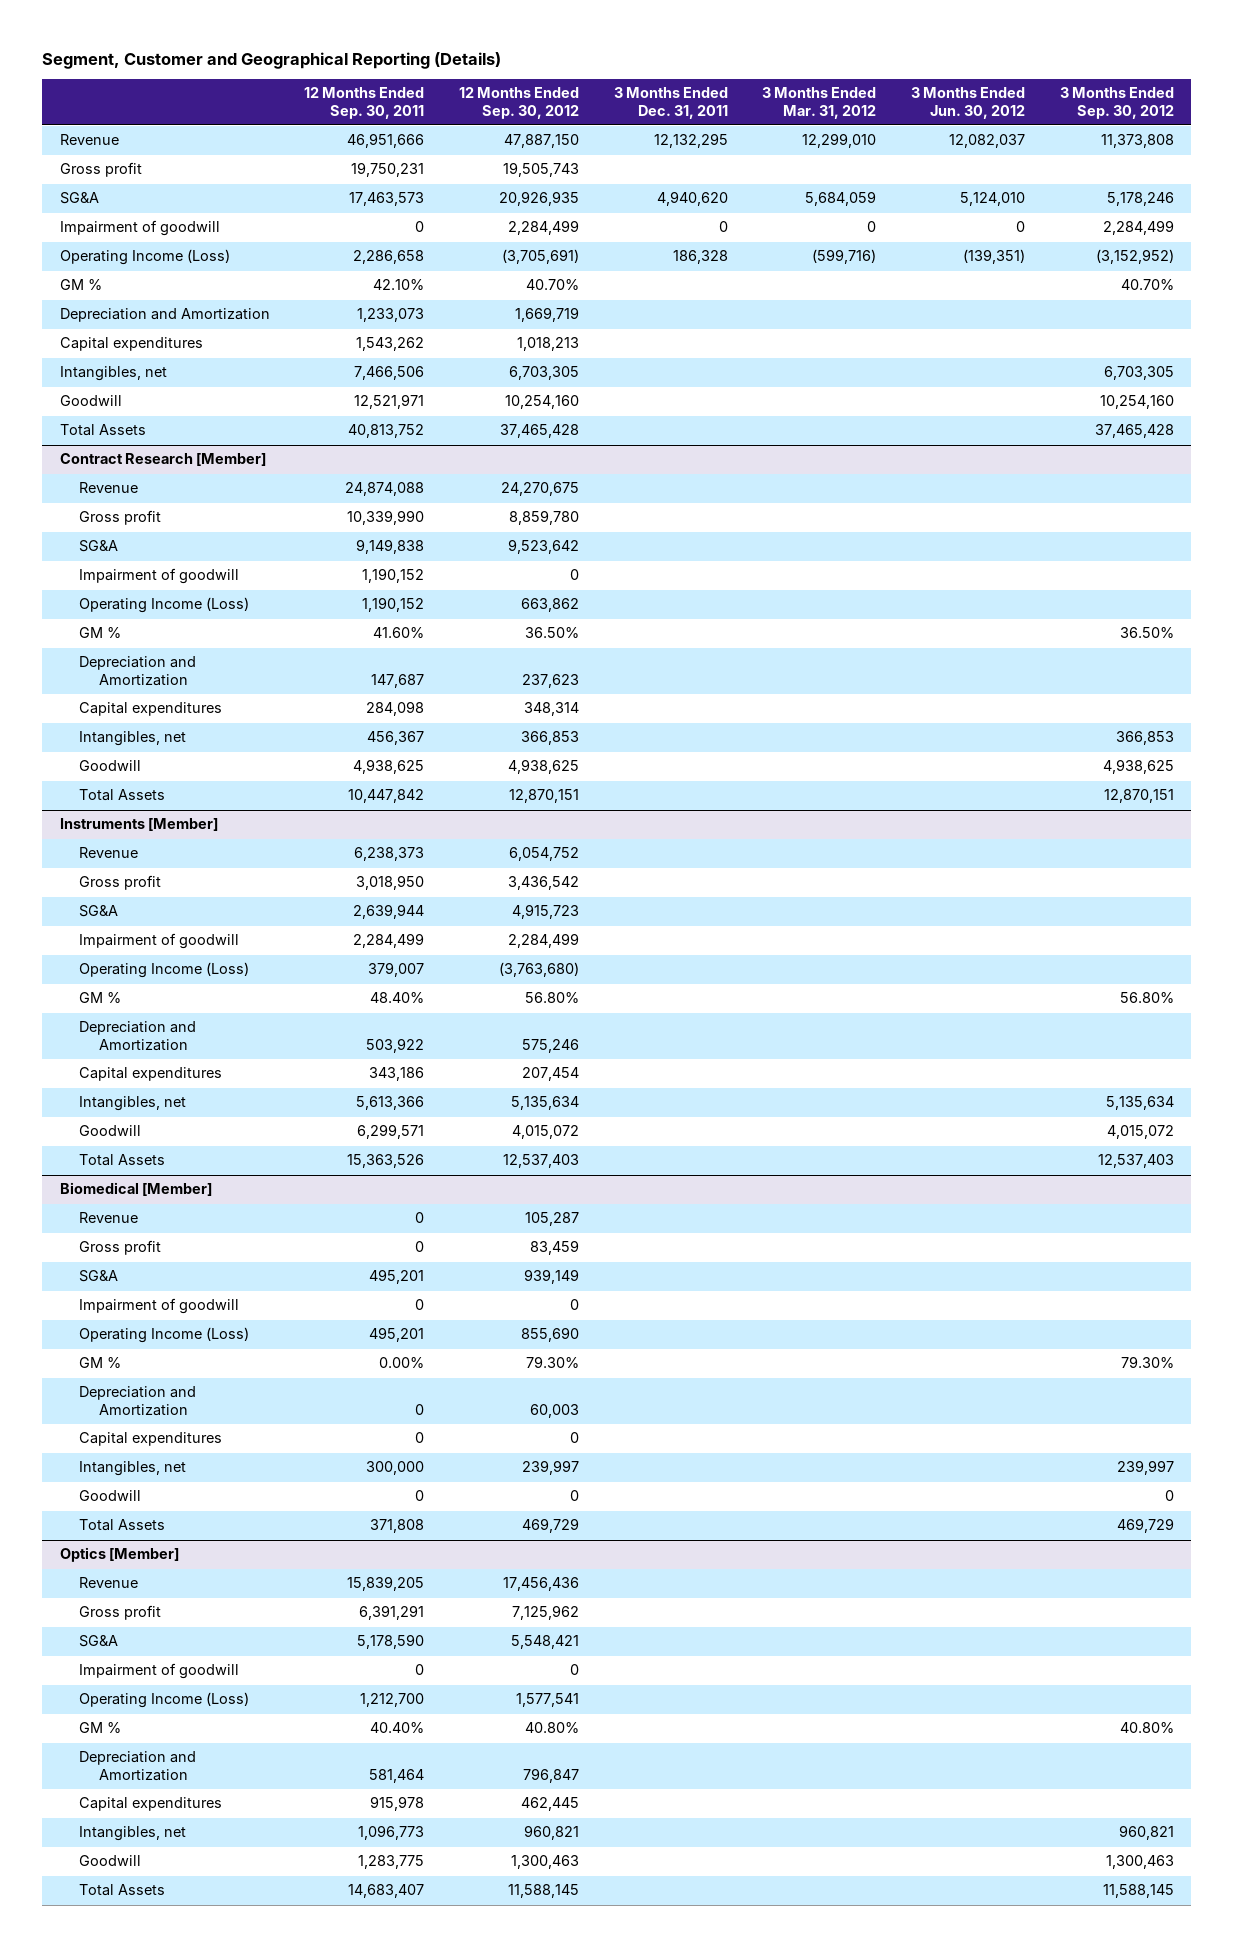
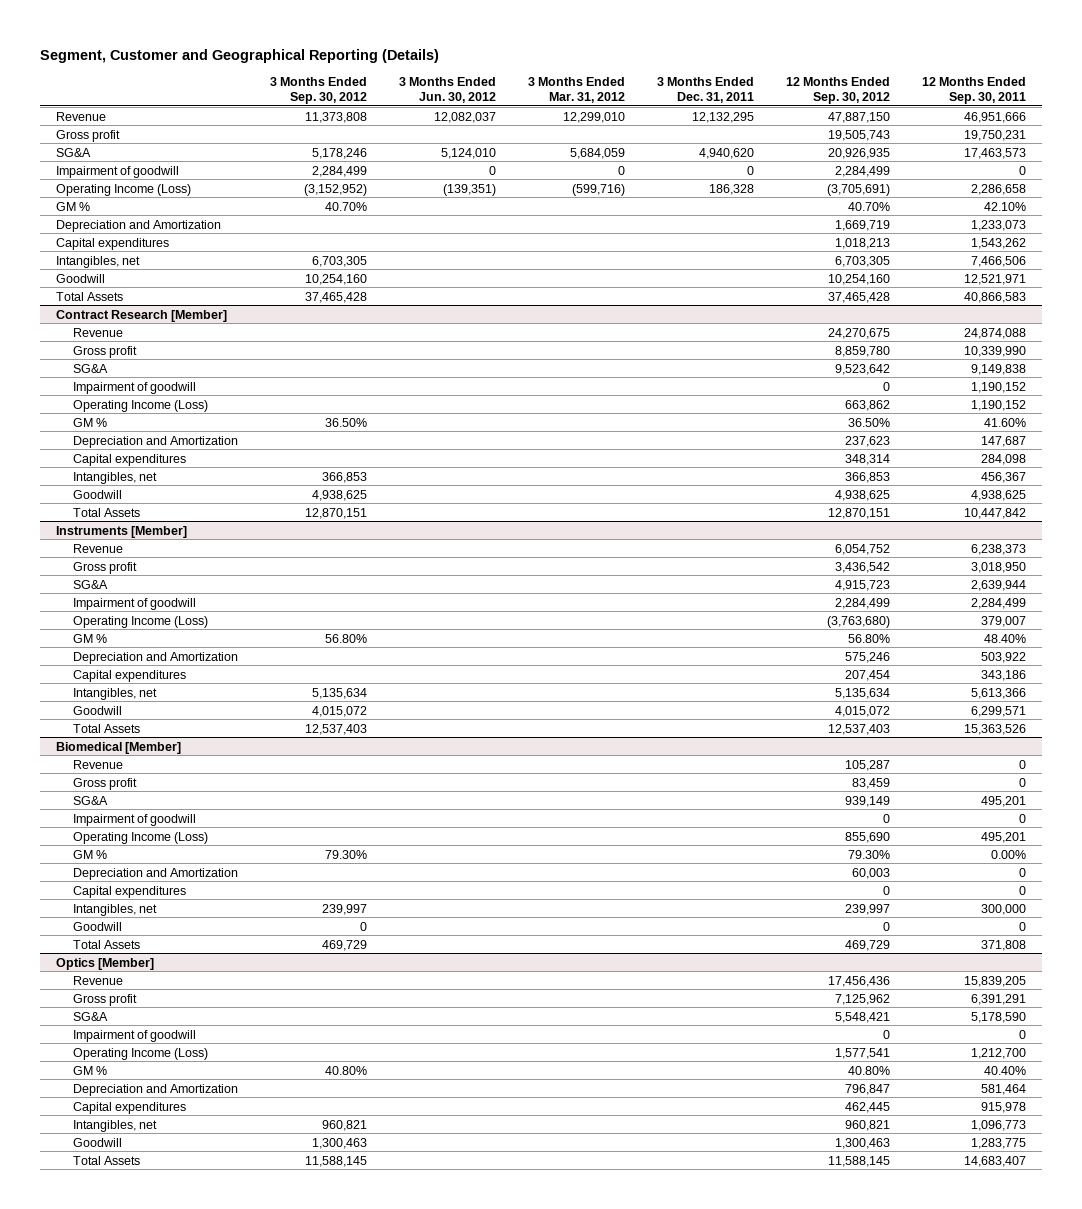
- | 12 Months Ended Sep. 30, 2011 | 12 Months Ended Sep. 30, 2012 | 3 Months Ended Dec. 31, 2011 | 3 Months Ended Mar. 31, 2012 | 3 Months Ended Jun. 30, 2012 | 3 Months Ended Sep. 30, 2012
+ | 3 Months Ended Sep. 30, 2012 | 3 Months Ended Jun. 30, 2012 | 3 Months Ended Mar. 31, 2012 | 3 Months Ended Dec. 31, 2011 | 12 Months Ended Sep. 30, 2012 | 12 Months Ended Sep. 30, 2011
- Total Assets | 40,813,752 | 37,465,428 | | | | 37,465,428
+ Total Assets | 37,465,428 | | | | 37,465,428 | 40,866,583

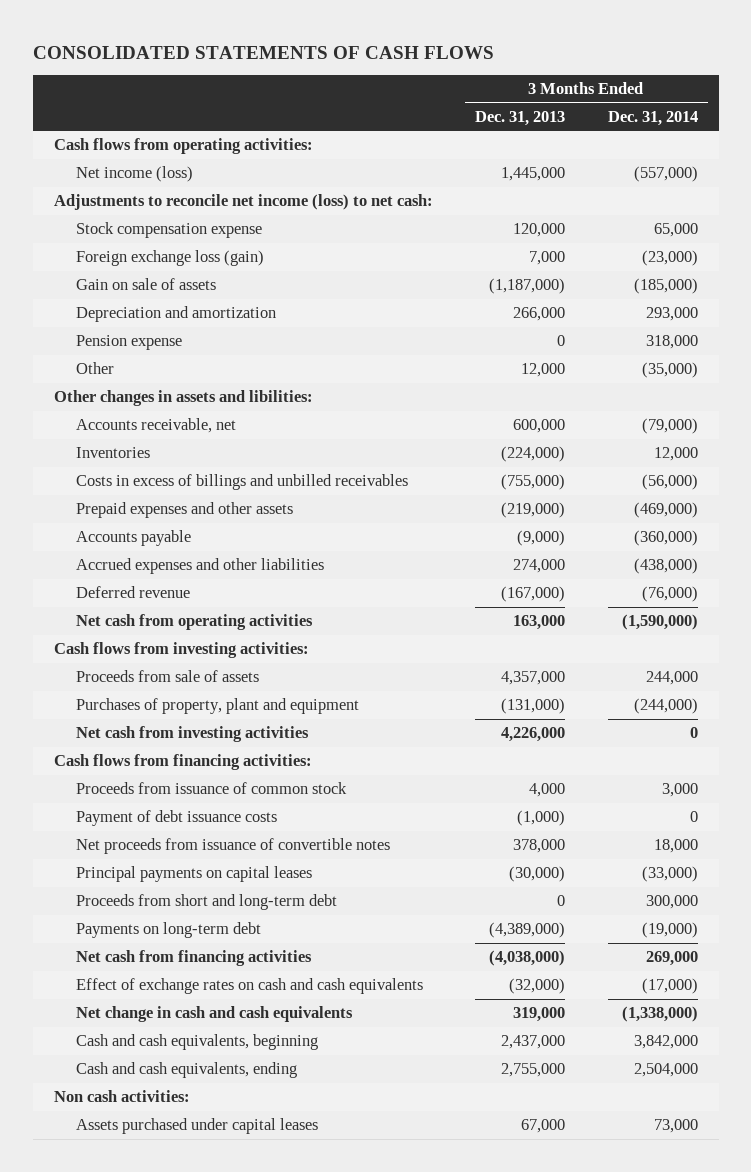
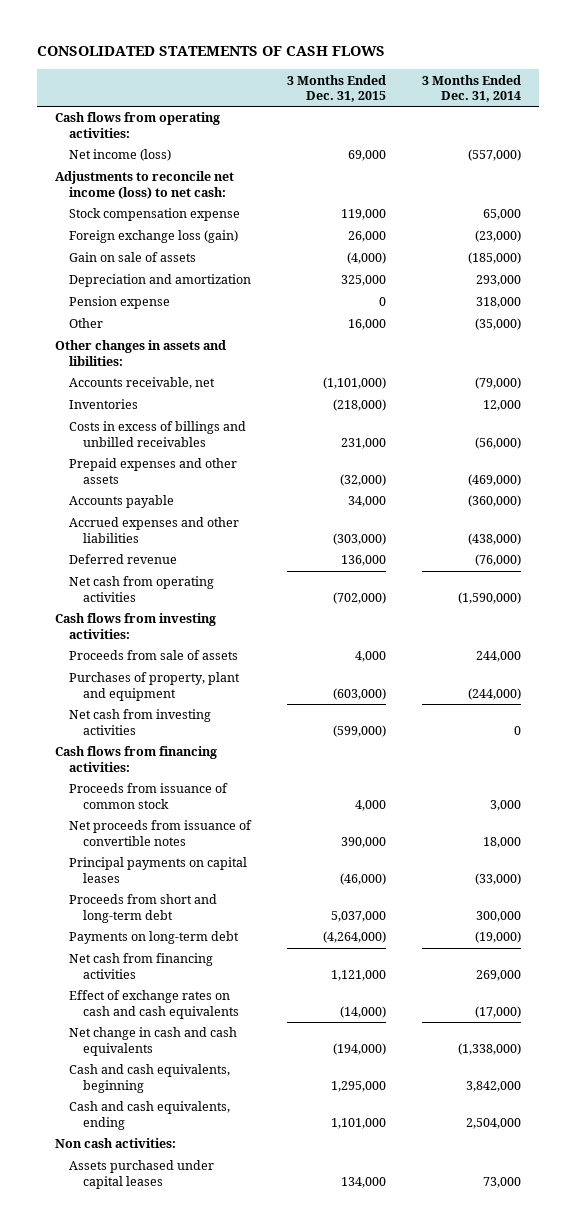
- | 3 Months Ended Dec. 31, 2013 | 3 Months Ended Dec. 31, 2014
+ | 3 Months Ended Dec. 31, 2015 | 3 Months Ended Dec. 31, 2014
- Payment of debt issuance costs | (1,000) | 0

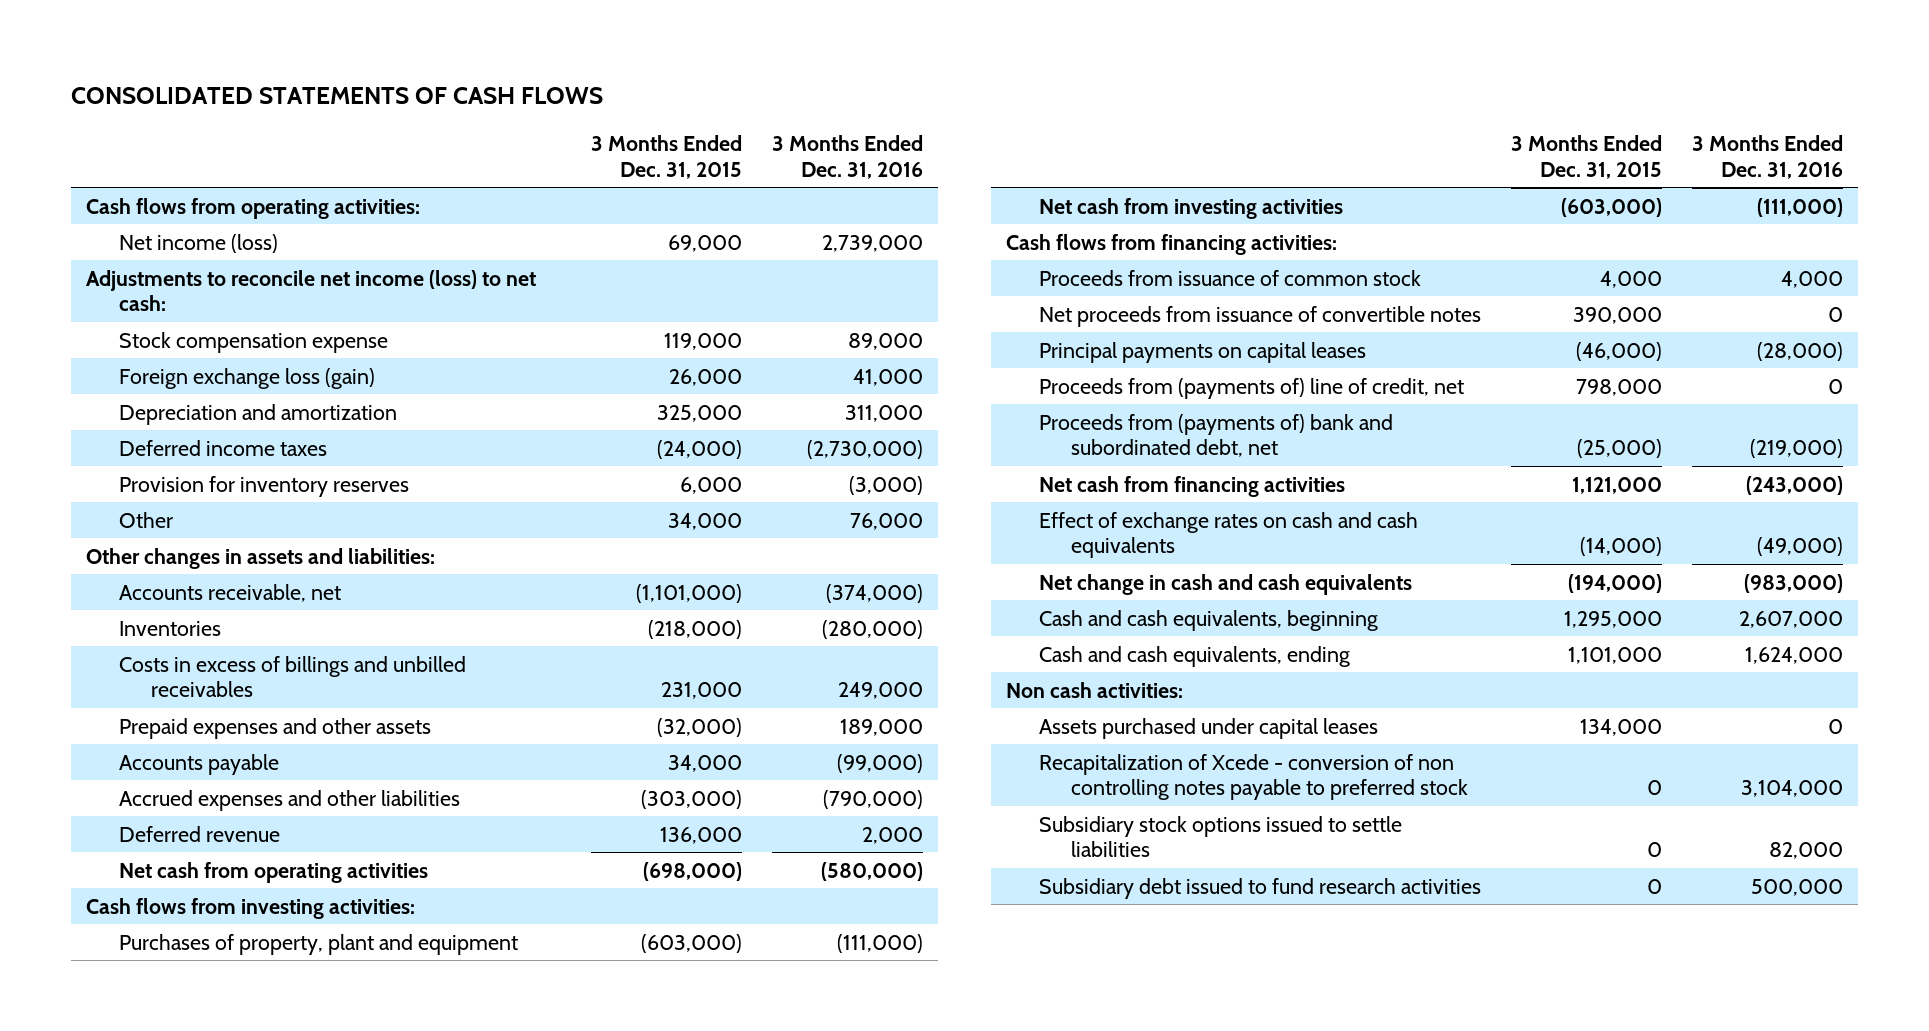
- | 3 Months Ended Dec. 31, 2015 | 3 Months Ended Dec. 31, 2014
+ | 3 Months Ended Dec. 31, 2015 | 3 Months Ended Dec. 31, 2016
- Gain on sale of assets | (4,000) | (185,000)
- Pension expense | 0 | 318,000
- Other | 16,000 | (35,000)
- Other changes in assets and libilities:
+ Deferred income taxes | (24,000) | (2,730,000)
+ Provision for inventory reserves | 6,000 | (3,000)
+ Other | 34,000 | 76,000
+ Other changes in assets and liabilities:
- Net cash from operating activities | (702,000) | (1,590,000)
+ Net cash from operating activities | (698,000) | (580,000)
- Proceeds from sale of assets | 4,000 | 244,000
- Net cash from investing activities | (599,000) | 0
+ Net cash from investing activities | (603,000) | (111,000)
- Proceeds from short and long-term debt | 5,037,000 | 300,000
- Payments on long-term debt | (4,264,000) | (19,000)
+ Proceeds from (payments of) line of credit, net | 798,000 | 0
+ Proceeds from (payments of) bank and subordinated debt, net | (25,000) | (219,000)
+ Recapitalization of Xcede - conversion of non controlling notes payable to preferred stock | 0 | 3,104,000
+ Subsidiary stock options issued to settle liabilities | 0 | 82,000
+ Subsidiary debt issued to fund research activities | 0 | 500,000

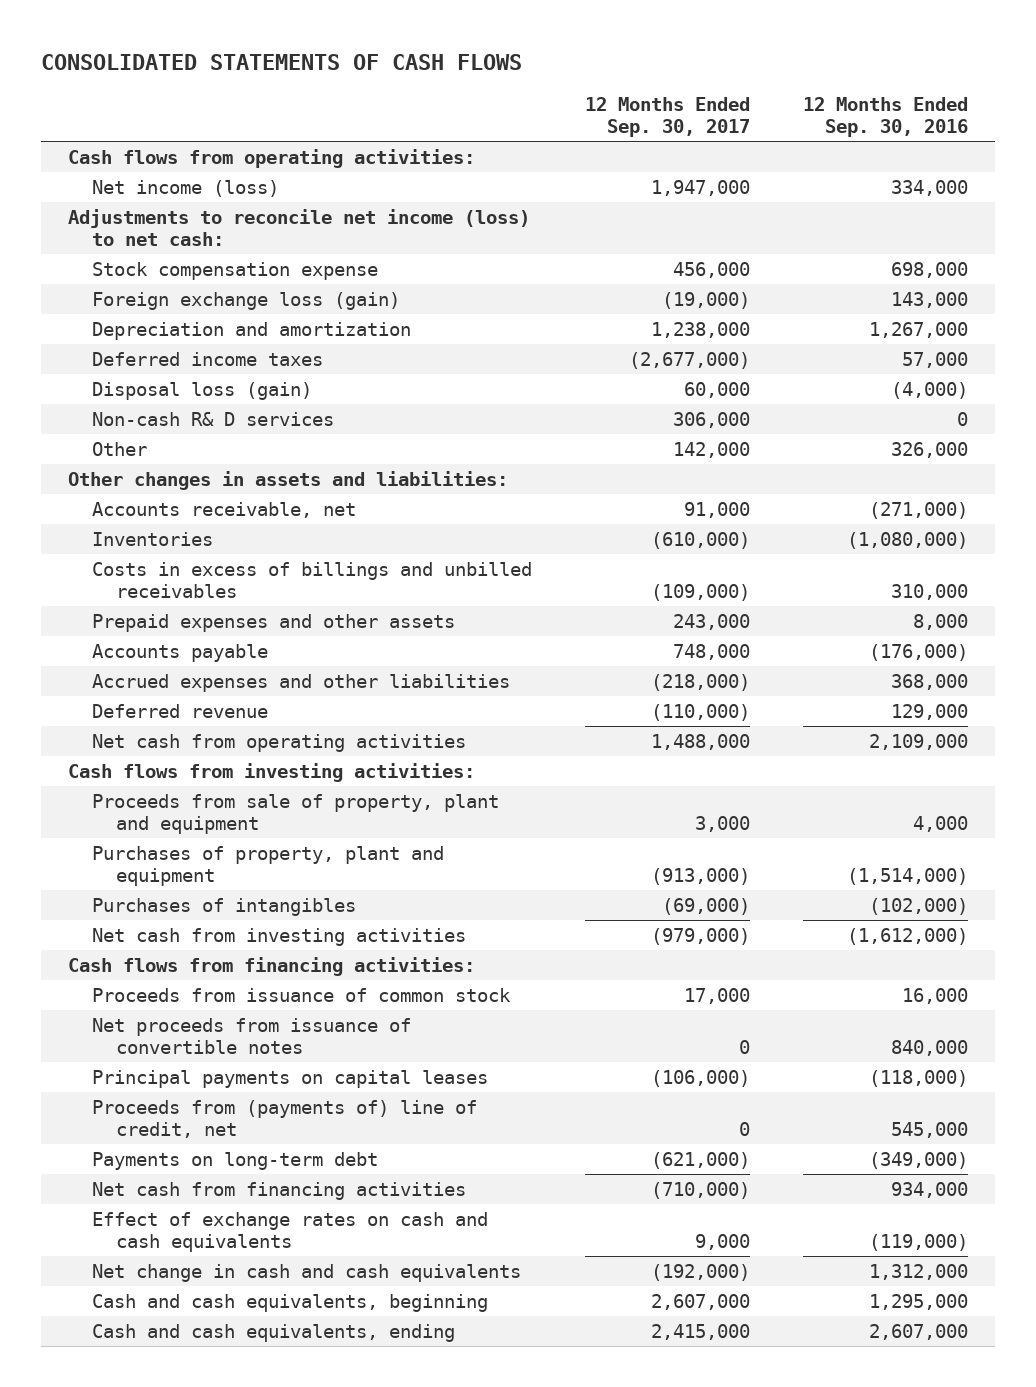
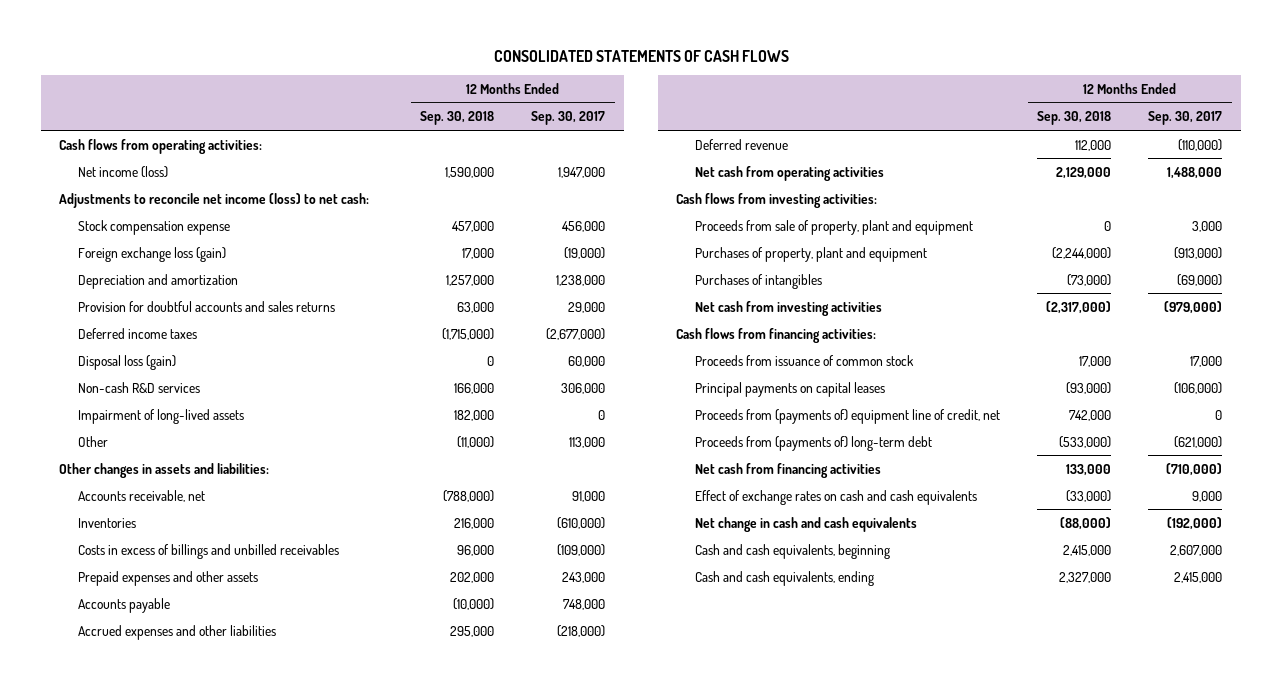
- | 12 Months Ended Sep. 30, 2017 | 12 Months Ended Sep. 30, 2016
+ | 12 Months Ended Sep. 30, 2018 | 12 Months Ended Sep. 30, 2017
+ Provision for doubtful accounts and sales returns | 63,000 | 29,000
- Non-cash R& D services | 306,000 | 0
- Other | 142,000 | 326,000
+ Non-cash R&D services | 166,000 | 306,000
+ Impairment of long-lived assets | 182,000 | 0
+ Other | (11,000) | 113,000
- Net proceeds from issuance of convertible notes | 0 | 840,000
- Proceeds from (payments of) line of credit, net | 0 | 545,000
- Payments on long-term debt | (621,000) | (349,000)
+ Proceeds from (payments of) equipment line of credit, net | 742,000 | 0
+ Proceeds from (payments of) long-term debt | (533,000) | (621,000)

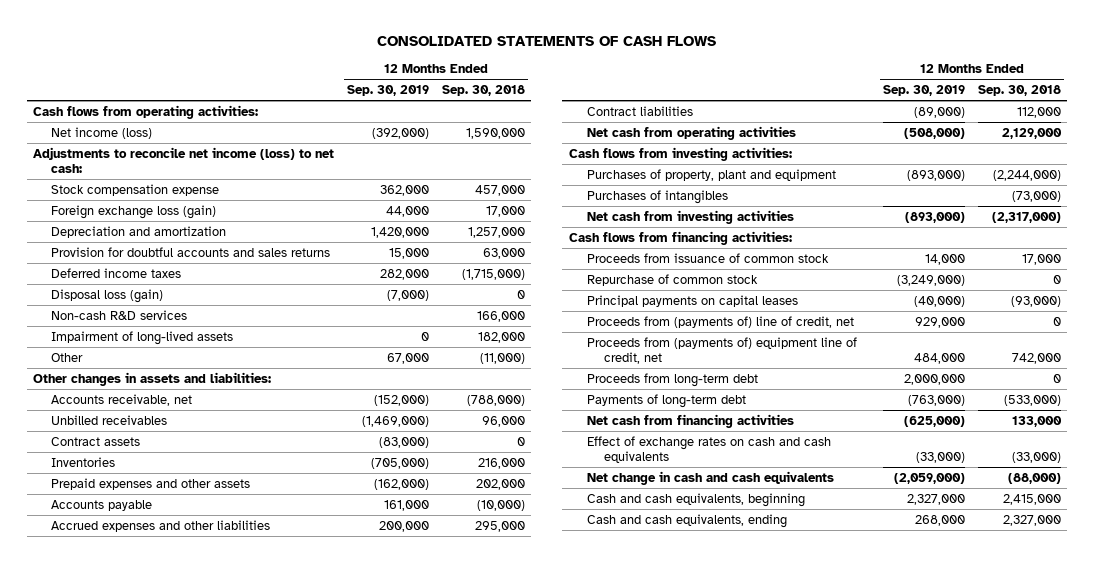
- | 12 Months Ended Sep. 30, 2018 | 12 Months Ended Sep. 30, 2017
+ | 12 Months Ended Sep. 30, 2019 | 12 Months Ended Sep. 30, 2018
+ Unbilled receivables | (1,469,000) | 96,000
+ Contract assets | (83,000) | 0
- Costs in excess of billings and unbilled receivables | 96,000 | (109,000)
- Deferred revenue | 112,000 | (110,000)
+ Contract liabilities | (89,000) | 112,000
- Proceeds from sale of property, plant and equipment | 0 | 3,000
+ Repurchase of common stock | (3,249,000) | 0
+ Proceeds from (payments of) line of credit, net | 929,000 | 0
- Proceeds from (payments of) long-term debt | (533,000) | (621,000)
+ Proceeds from long-term debt | 2,000,000 | 0
+ Payments of long-term debt | (763,000) | (533,000)

